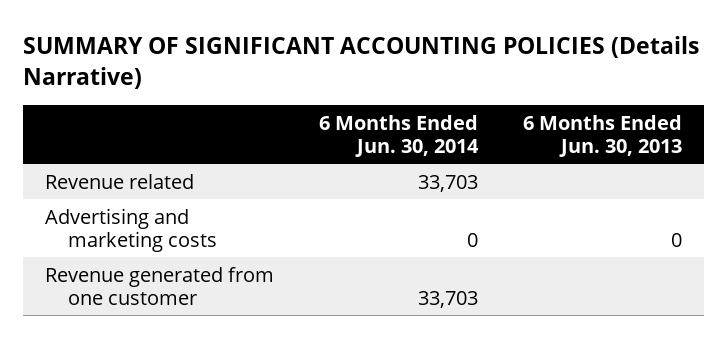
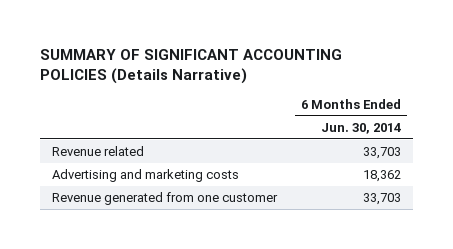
- | 6 Months Ended Jun. 30, 2014 | 6 Months Ended Jun. 30, 2013
+ | 6 Months Ended Jun. 30, 2014
- Advertising and marketing costs | 0 | 0
+ Advertising and marketing costs | 18,362

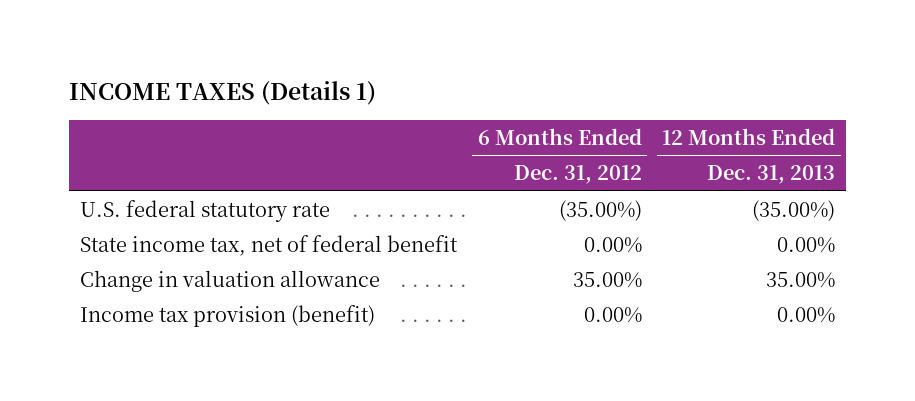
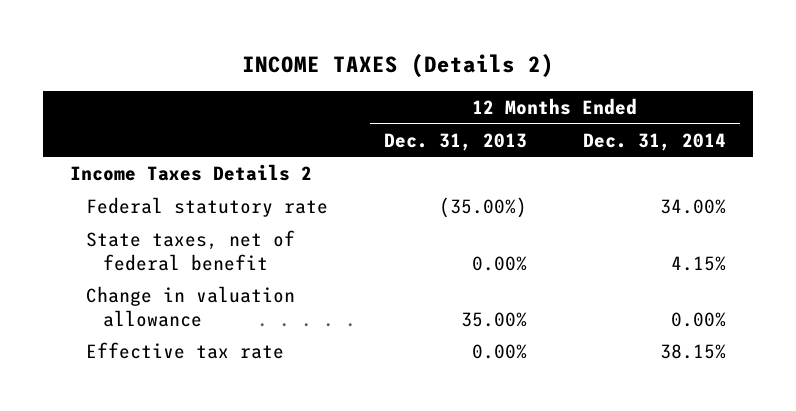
- INCOME TAXES (Details 1)
+ INCOME TAXES (Details 2)
- | 6 Months Ended Dec. 31, 2012 | 12 Months Ended Dec. 31, 2013
+ | 12 Months Ended Dec. 31, 2013 | 12 Months Ended Dec. 31, 2014
- U.S. federal statutory rate | (35.00%) | (35.00%)
- State income tax, net of federal benefit | 0.00% | 0.00%
+ Income Taxes Details 2
+ Federal statutory rate | (35.00%) | 34.00%
+ State taxes, net of federal benefit | 0.00% | 4.15%
- Income tax provision (benefit) | 0.00% | 0.00%
+ Effective tax rate | 0.00% | 38.15%

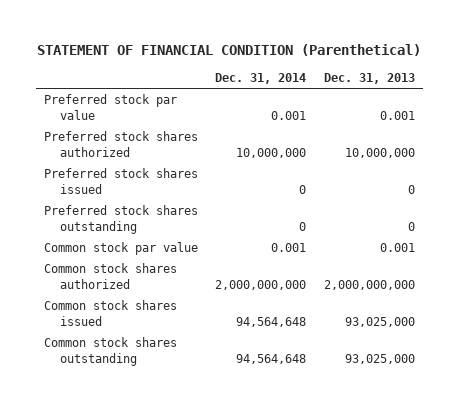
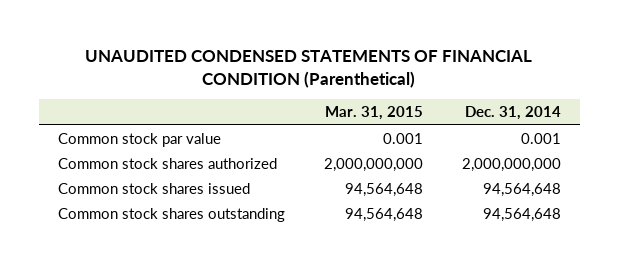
- STATEMENT OF FINANCIAL CONDITION (Parenthetical)
+ UNAUDITED CONDENSED STATEMENTS OF FINANCIAL CONDITION (Parenthetical)
- | Dec. 31, 2014 | Dec. 31, 2013
+ | Mar. 31, 2015 | Dec. 31, 2014
- Preferred stock par value | 0.001 | 0.001
- Preferred stock shares authorized | 10,000,000 | 10,000,000
- Preferred stock shares issued | 0 | 0
- Preferred stock shares outstanding | 0 | 0

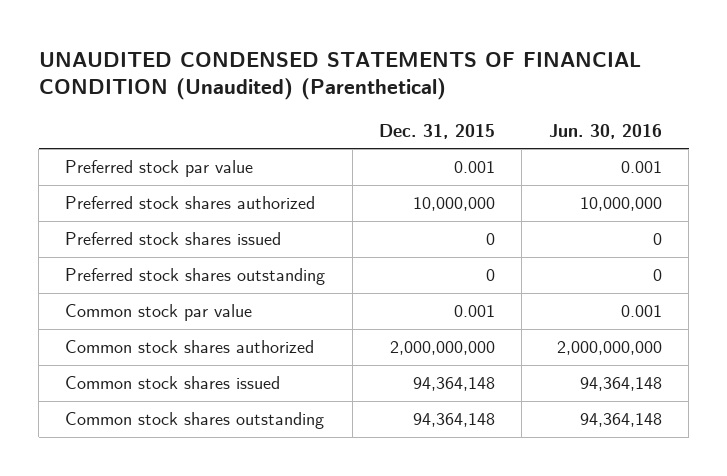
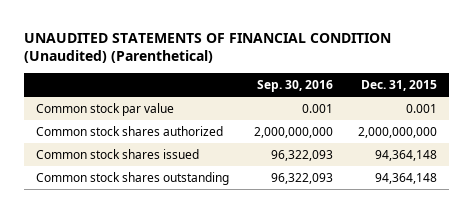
- UNAUDITED CONDENSED STATEMENTS OF FINANCIAL CONDITION (Unaudited) (Parenthetical)
+ UNAUDITED STATEMENTS OF FINANCIAL CONDITION (Unaudited) (Parenthetical)
- | Dec. 31, 2015 | Jun. 30, 2016
+ | Sep. 30, 2016 | Dec. 31, 2015
- Preferred stock par value | 0.001 | 0.001
- Preferred stock shares authorized | 10,000,000 | 10,000,000
- Preferred stock shares issued | 0 | 0
- Preferred stock shares outstanding | 0 | 0

